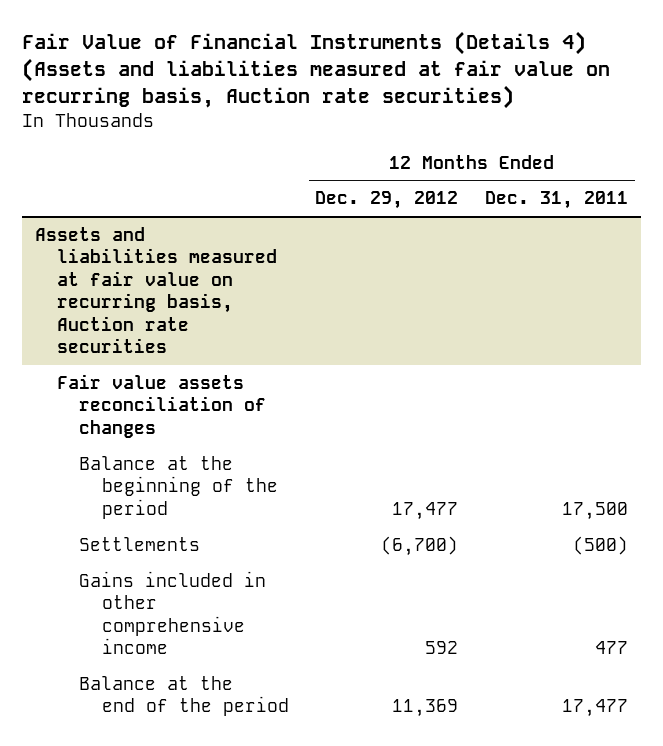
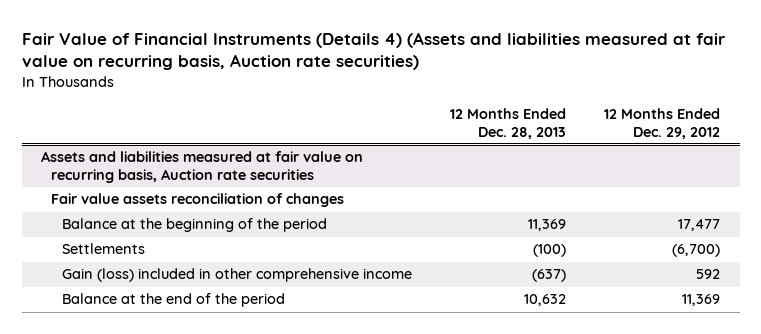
- | 12 Months Ended Dec. 29, 2012 | 12 Months Ended Dec. 31, 2011
+ | 12 Months Ended Dec. 28, 2013 | 12 Months Ended Dec. 29, 2012
@ Assets and liabilities measured at fair value on recurring basis, Auction rate securities
- Gains included in other comprehensive income | 592 | 477
+ Gain (loss) included in other comprehensive income | (637) | 592

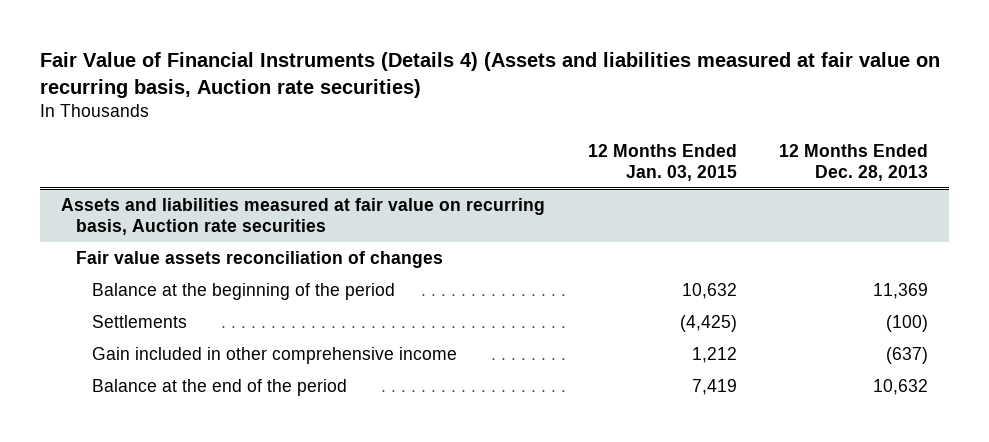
- | 12 Months Ended Dec. 28, 2013 | 12 Months Ended Dec. 29, 2012
+ | 12 Months Ended Jan. 03, 2015 | 12 Months Ended Dec. 28, 2013
@ Assets and liabilities measured at fair value on recurring basis, Auction rate securities
- Gain (loss) included in other comprehensive income | (637) | 592
+ Gain included in other comprehensive income | 1,212 | (637)

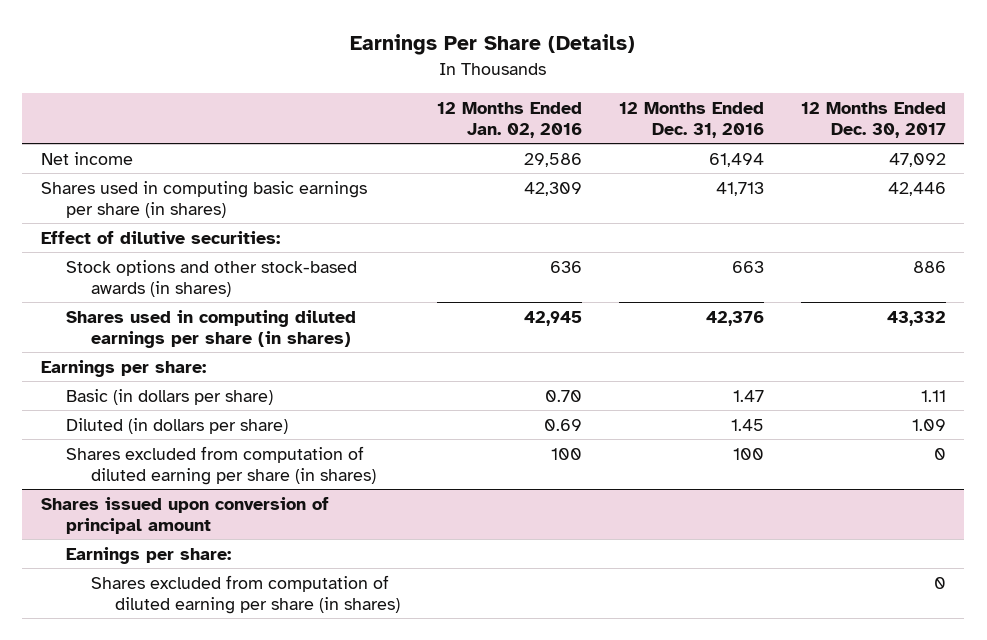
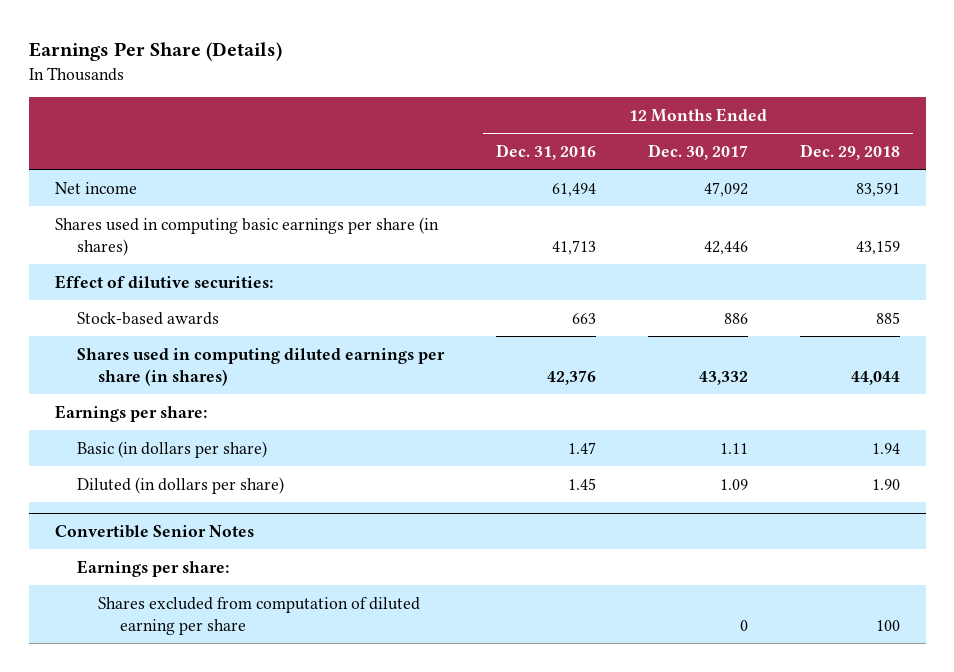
- | 12 Months Ended Jan. 02, 2016 | 12 Months Ended Dec. 31, 2016 | 12 Months Ended Dec. 30, 2017
+ | 12 Months Ended Dec. 31, 2016 | 12 Months Ended Dec. 30, 2017 | 12 Months Ended Dec. 29, 2018
- Stock options and other stock-based awards (in shares) | 636 | 663 | 886
+ Stock-based awards | 663 | 886 | 885
- Shares excluded from computation of diluted earning per share (in shares) | 100 | 100 | 0
- Shares issued upon conversion of principal amount
+ Convertible Senior Notes
- Shares excluded from computation of diluted earning per share (in shares) | | | 0
+ Shares excluded from computation of diluted earning per share | | 0 | 100

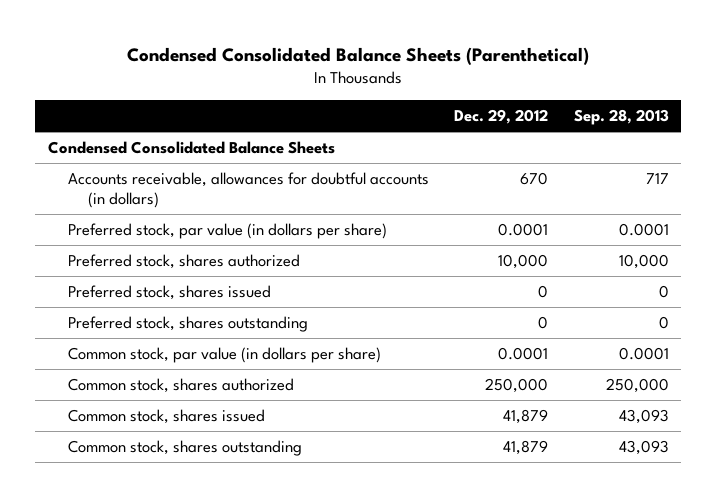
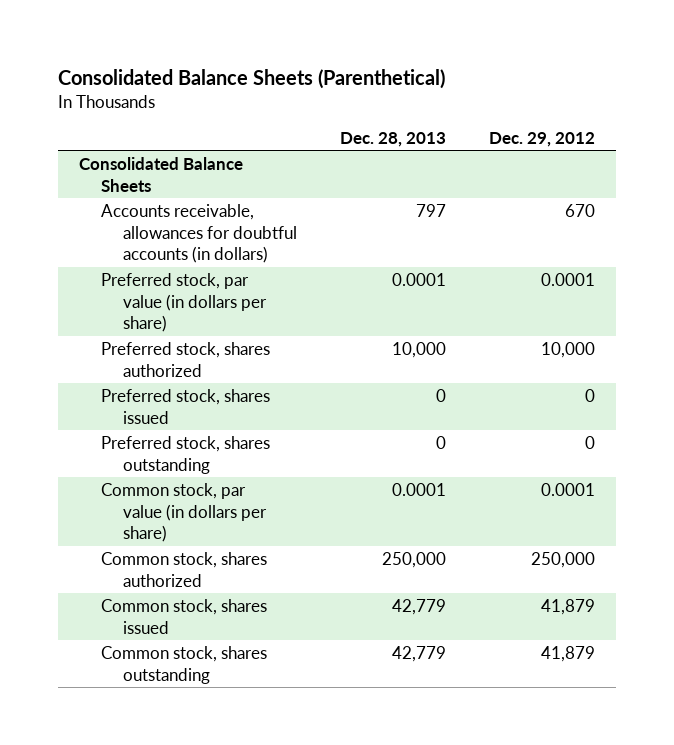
- Condensed Consolidated Balance Sheets (Parenthetical)
+ Consolidated Balance Sheets (Parenthetical)
- | Dec. 29, 2012 | Sep. 28, 2013
+ | Dec. 28, 2013 | Dec. 29, 2012
- Condensed Consolidated Balance Sheets
+ Consolidated Balance Sheets

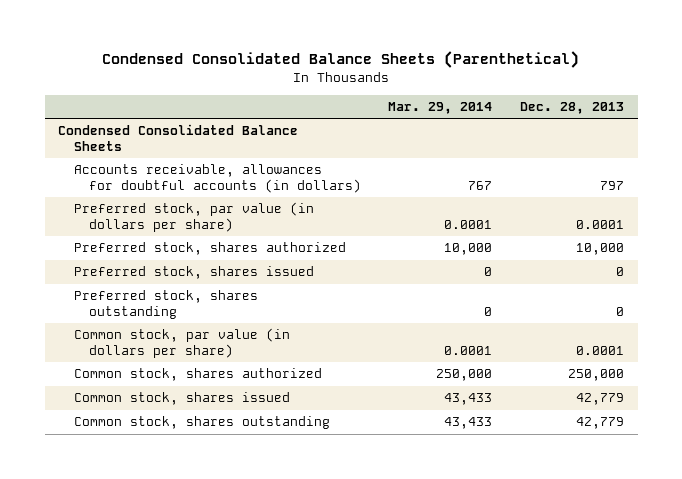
- Consolidated Balance Sheets (Parenthetical)
+ Condensed Consolidated Balance Sheets (Parenthetical)
- | Dec. 28, 2013 | Dec. 29, 2012
+ | Mar. 29, 2014 | Dec. 28, 2013
- Consolidated Balance Sheets
+ Condensed Consolidated Balance Sheets

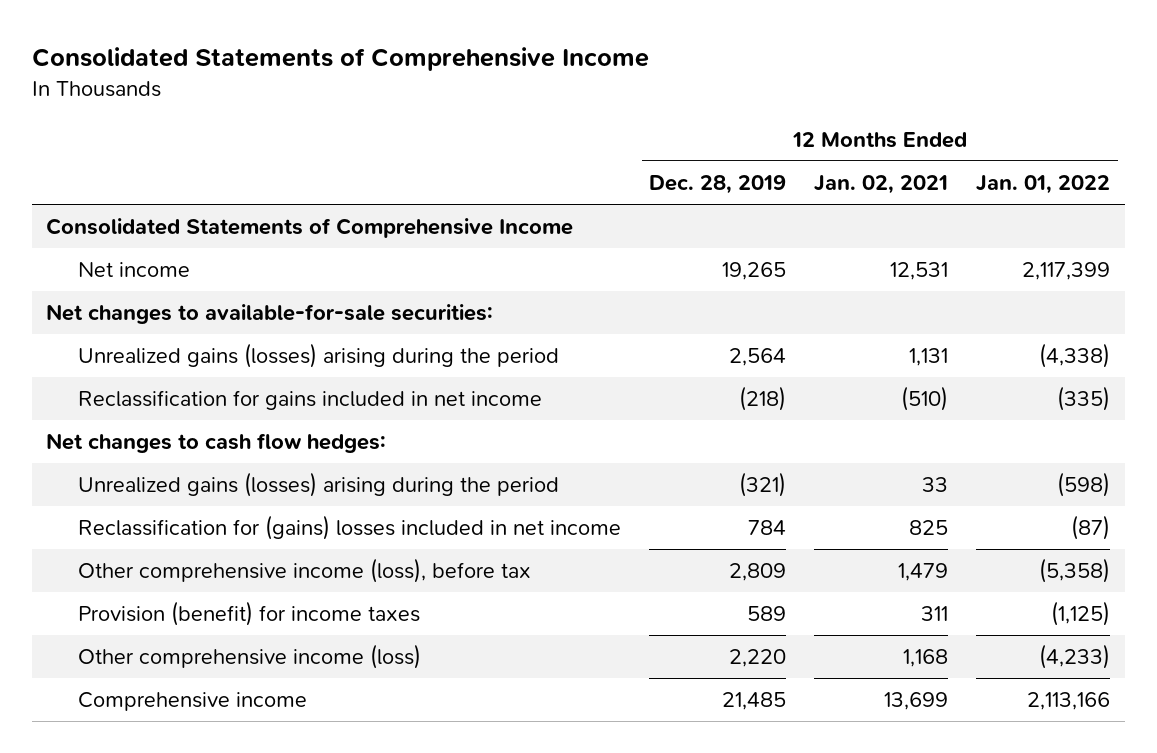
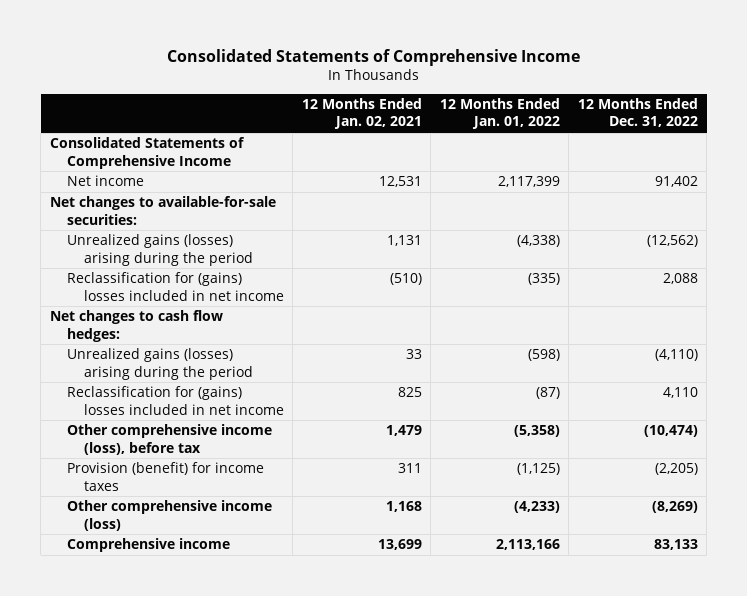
- | 12 Months Ended Dec. 28, 2019 | 12 Months Ended Jan. 02, 2021 | 12 Months Ended Jan. 01, 2022
+ | 12 Months Ended Jan. 02, 2021 | 12 Months Ended Jan. 01, 2022 | 12 Months Ended Dec. 31, 2022
- Reclassification for gains included in net income | (218) | (510) | (335)
+ Reclassification for (gains) losses included in net income | (510) | (335) | 2,088

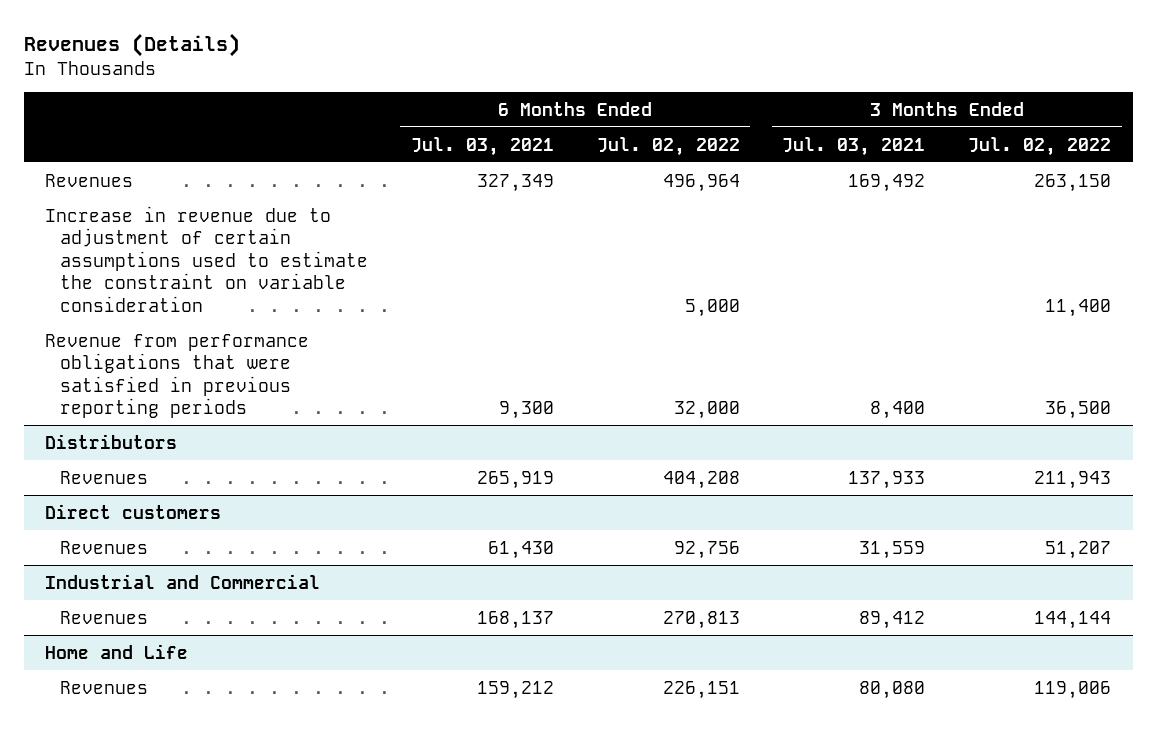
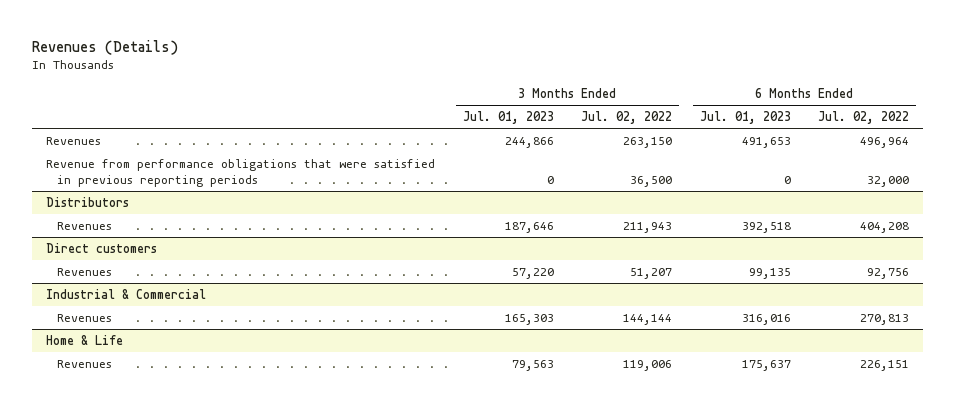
- | 6 Months Ended Jul. 03, 2021 | 6 Months Ended Jul. 02, 2022 | 3 Months Ended Jul. 03, 2021 | 3 Months Ended Jul. 02, 2022
+ | 3 Months Ended Jul. 01, 2023 | 3 Months Ended Jul. 02, 2022 | 6 Months Ended Jul. 01, 2023 | 6 Months Ended Jul. 02, 2022
- Increase in revenue due to adjustment of certain assumptions used to estimate the constraint on variable consideration | | 5,000 | | 11,400
- Industrial and Commercial
+ Industrial & Commercial
- Home and Life
+ Home & Life

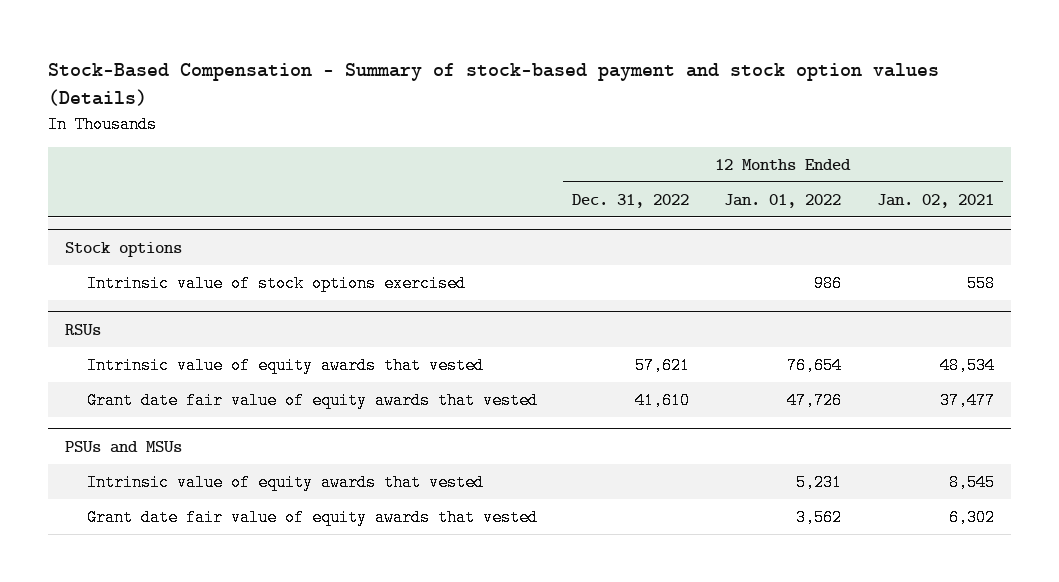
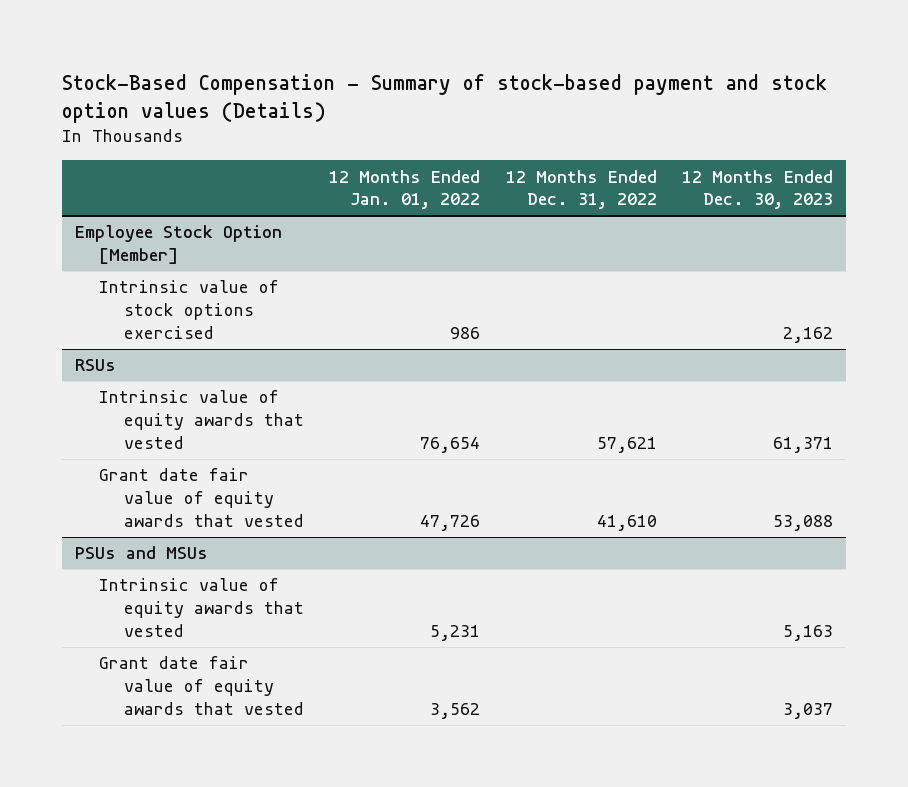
- | 12 Months Ended Dec. 31, 2022 | 12 Months Ended Jan. 01, 2022 | 12 Months Ended Jan. 02, 2021
+ | 12 Months Ended Jan. 01, 2022 | 12 Months Ended Dec. 31, 2022 | 12 Months Ended Dec. 30, 2023
- Stock options
+ Employee Stock Option [Member]

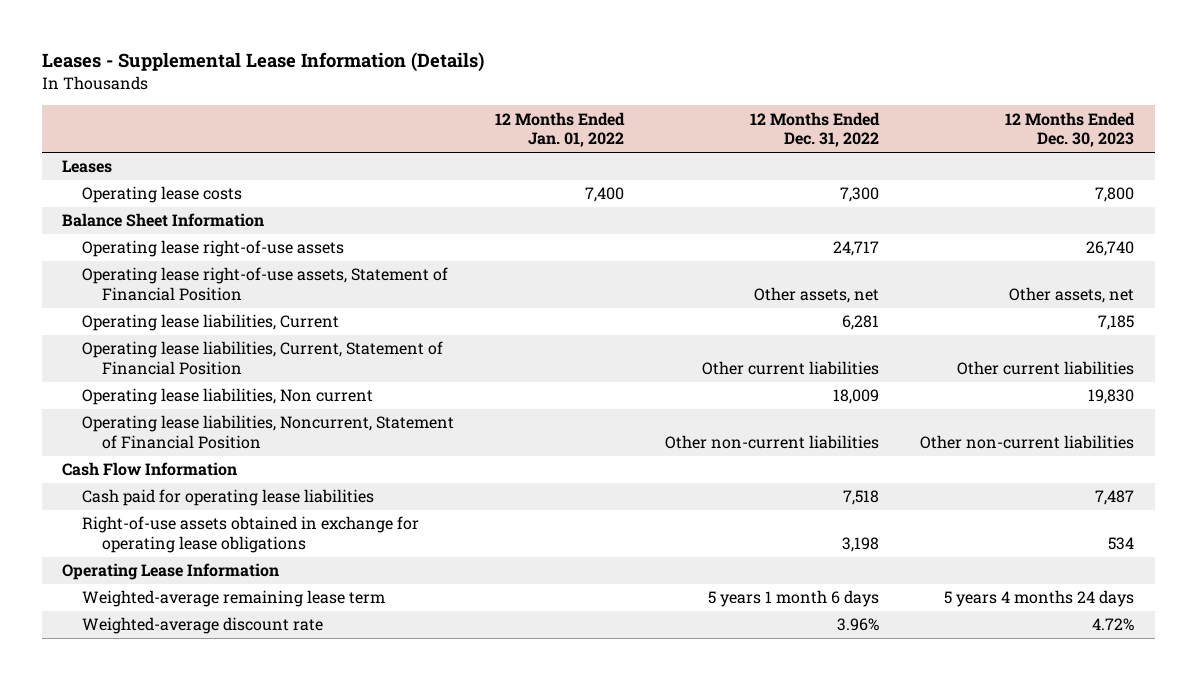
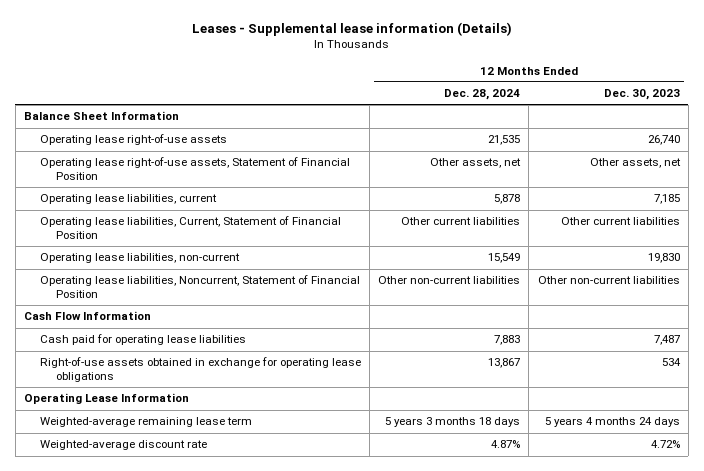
- Leases - Supplemental Lease Information (Details)
+ Leases - Supplemental lease information (Details)
- | 12 Months Ended Jan. 01, 2022 | 12 Months Ended Dec. 31, 2022 | 12 Months Ended Dec. 30, 2023
+ | 12 Months Ended Dec. 28, 2024 | 12 Months Ended Dec. 30, 2023
- Leases
- Operating lease costs | 7,400 | 7,300 | 7,800
- Operating lease liabilities, Current | | 6,281 | 7,185
+ Operating lease liabilities, current | 5,878 | 7,185
- Operating lease liabilities, Non current | | 18,009 | 19,830
+ Operating lease liabilities, non-current | 15,549 | 19,830

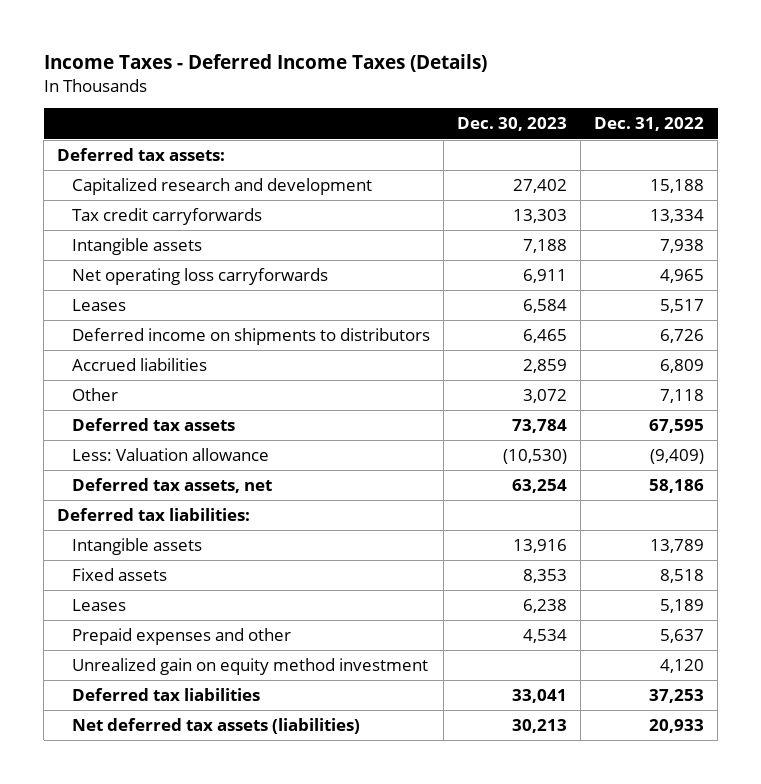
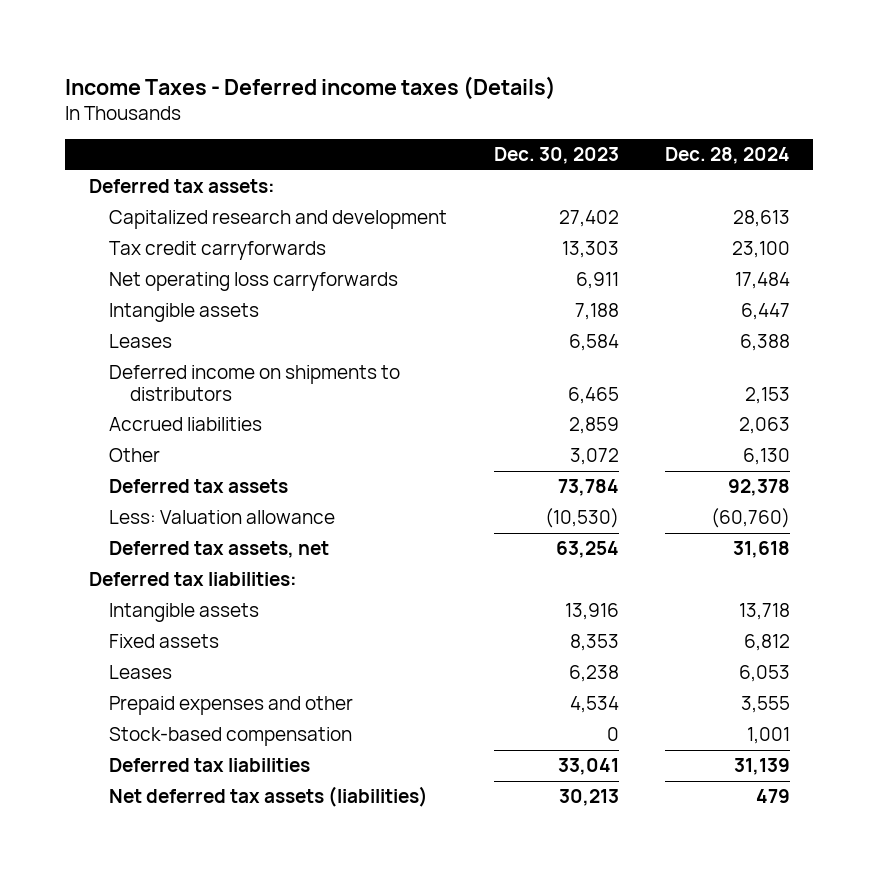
- Income Taxes - Deferred Income Taxes (Details)
+ Income Taxes - Deferred income taxes (Details)
- | Dec. 30, 2023 | Dec. 31, 2022
+ | Dec. 30, 2023 | Dec. 28, 2024
moved down: Intangible assets | 7,188 | 6,447
- Unrealized gain on equity method investment | | 4,120
+ Stock-based compensation | 0 | 1,001

